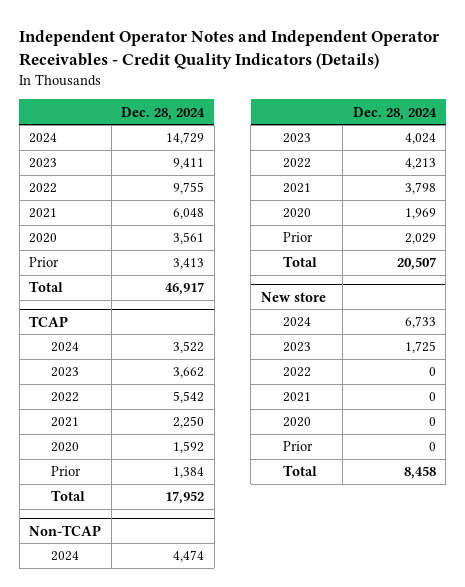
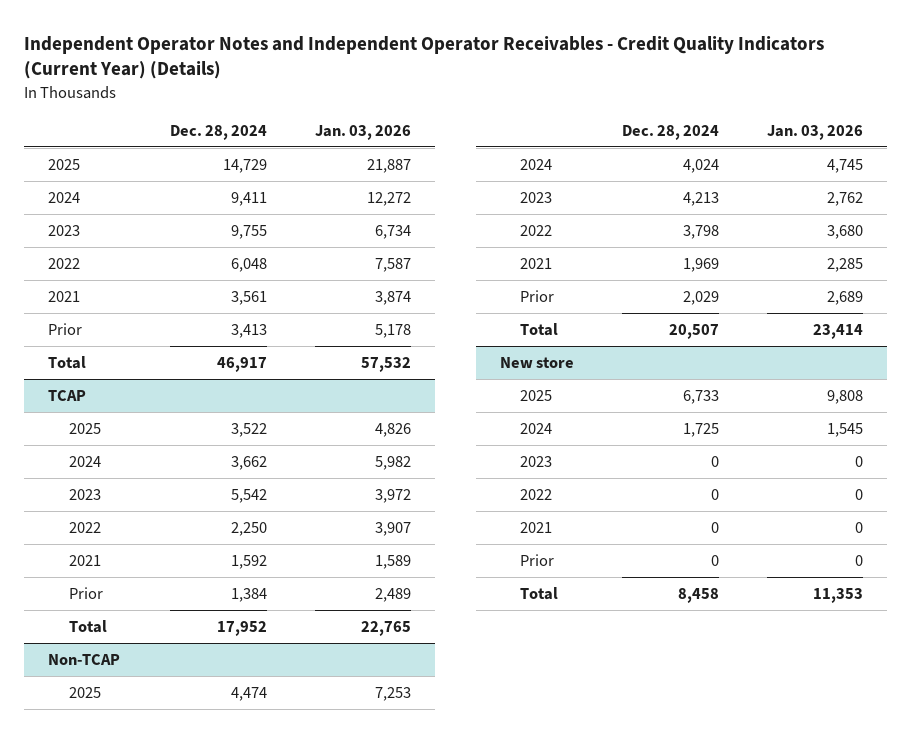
- Independent Operator Notes and Independent Operator Receivables - Credit Quality Indicators (Details)
+ Independent Operator Notes and Independent Operator Receivables - Credit Quality Indicators (Current Year) (Details)
- | Dec. 28, 2024
+ | Dec. 28, 2024 | Jan. 03, 2026
- 2024 | 14,729
- 2023 | 9,411
- 2022 | 9,755
- 2021 | 6,048
- 2020 | 3,561
+ 2025 | 14,729 | 21,887
+ 2024 | 9,411 | 12,272
+ 2023 | 9,755 | 6,734
+ 2022 | 6,048 | 7,587
+ 2021 | 3,561 | 3,874
@ TCAP
- 2024 | 3,522
- 2023 | 3,662
- 2022 | 5,542
- 2021 | 2,250
- 2020 | 1,592
+ 2025 | 3,522 | 4,826
+ 2024 | 3,662 | 5,982
+ 2023 | 5,542 | 3,972
+ 2022 | 2,250 | 3,907
+ 2021 | 1,592 | 1,589
@ Non-TCAP
- 2024 | 4,474
- 2023 | 4,024
- 2022 | 4,213
- 2021 | 3,798
- 2020 | 1,969
+ 2025 | 4,474 | 7,253
+ 2024 | 4,024 | 4,745
+ 2023 | 4,213 | 2,762
+ 2022 | 3,798 | 3,680
+ 2021 | 1,969 | 2,285
@ New store
- 2024 | 6,733
- 2023 | 1,725
+ 2025 | 6,733 | 9,808
+ 2024 | 1,725 | 1,545
+ 2023 | 0 | 0
- 2020 | 0

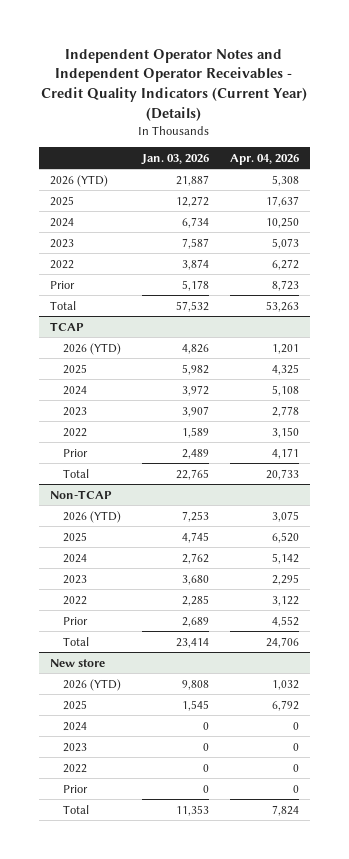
- | Dec. 28, 2024 | Jan. 03, 2026
+ | Jan. 03, 2026 | Apr. 04, 2026
- 2025 | 14,729 | 21,887
- 2024 | 9,411 | 12,272
- 2023 | 9,755 | 6,734
- 2022 | 6,048 | 7,587
- 2021 | 3,561 | 3,874
+ 2026 (YTD) | 21,887 | 5,308
+ 2025 | 12,272 | 17,637
+ 2024 | 6,734 | 10,250
+ 2023 | 7,587 | 5,073
+ 2022 | 3,874 | 6,272
@ TCAP
- 2025 | 3,522 | 4,826
- 2024 | 3,662 | 5,982
- 2023 | 5,542 | 3,972
- 2022 | 2,250 | 3,907
- 2021 | 1,592 | 1,589
+ 2026 (YTD) | 4,826 | 1,201
+ 2025 | 5,982 | 4,325
+ 2024 | 3,972 | 5,108
+ 2023 | 3,907 | 2,778
+ 2022 | 1,589 | 3,150
@ Non-TCAP
- 2025 | 4,474 | 7,253
- 2024 | 4,024 | 4,745
- 2023 | 4,213 | 2,762
- 2022 | 3,798 | 3,680
- 2021 | 1,969 | 2,285
+ 2026 (YTD) | 7,253 | 3,075
+ 2025 | 4,745 | 6,520
+ 2024 | 2,762 | 5,142
+ 2023 | 3,680 | 2,295
+ 2022 | 2,285 | 3,122
@ New store
- 2025 | 6,733 | 9,808
- 2024 | 1,725 | 1,545
+ 2026 (YTD) | 9,808 | 1,032
+ 2025 | 1,545 | 6,792
+ 2024 | 0 | 0
- 2021 | 0 | 0

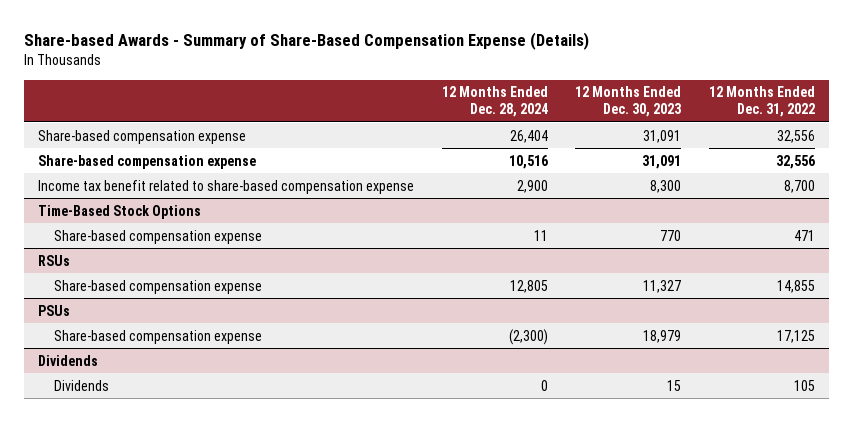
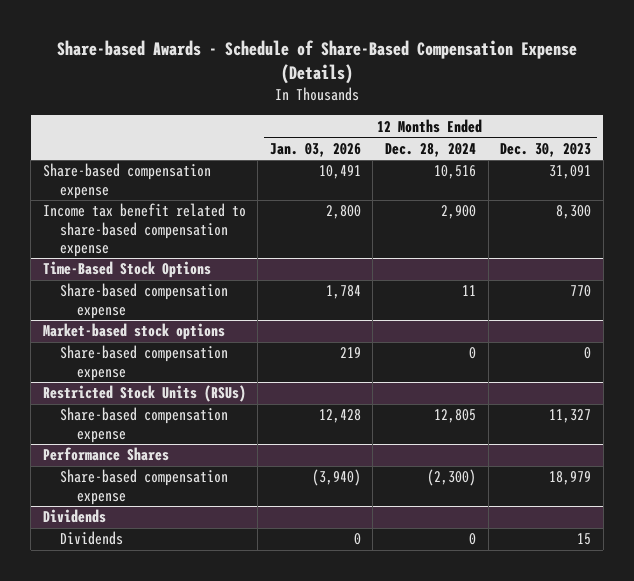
- Share-based Awards - Summary of Share-Based Compensation Expense (Details)
+ Share-based Awards - Schedule of Share-Based Compensation Expense (Details)
- | 12 Months Ended Dec. 28, 2024 | 12 Months Ended Dec. 30, 2023 | 12 Months Ended Dec. 31, 2022
+ | 12 Months Ended Jan. 03, 2026 | 12 Months Ended Dec. 28, 2024 | 12 Months Ended Dec. 30, 2023
- Share-based compensation expense | 26,404 | 31,091 | 32,556
- RSUs
+ Market-based stock options
+ Share-based compensation expense | 219 | 0 | 0
+ Restricted Stock Units (RSUs)
- PSUs
+ Performance Shares

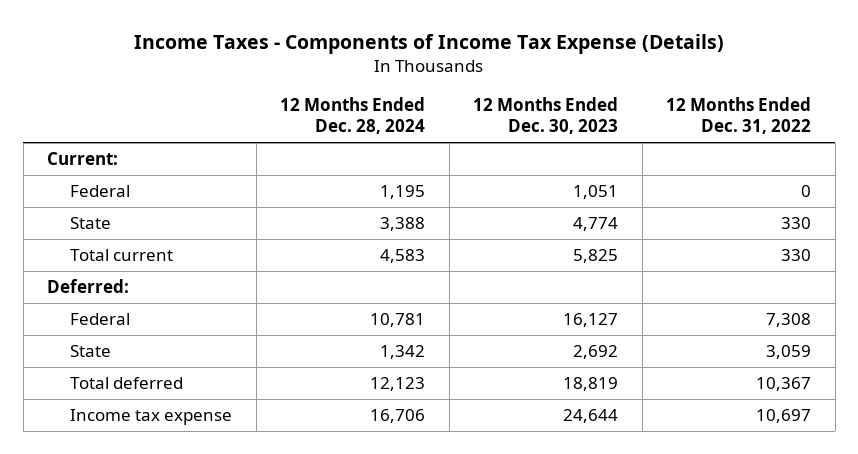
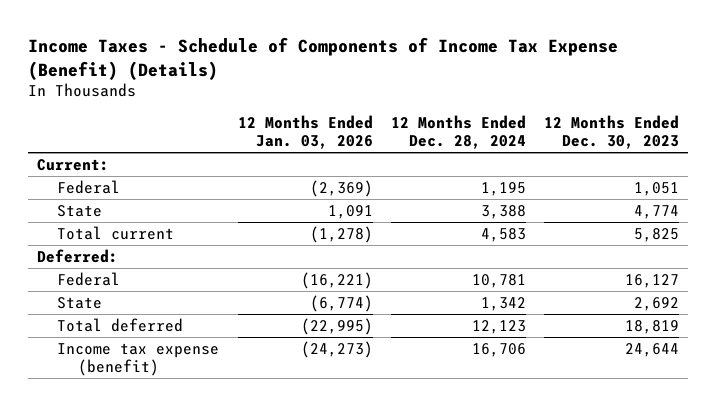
- Income Taxes - Components of Income Tax Expense (Details)
+ Income Taxes - Schedule of Components of Income Tax Expense (Benefit) (Details)
- | 12 Months Ended Dec. 28, 2024 | 12 Months Ended Dec. 30, 2023 | 12 Months Ended Dec. 31, 2022
+ | 12 Months Ended Jan. 03, 2026 | 12 Months Ended Dec. 28, 2024 | 12 Months Ended Dec. 30, 2023
- Income tax expense | 16,706 | 24,644 | 10,697
+ Income tax expense (benefit) | (24,273) | 16,706 | 24,644

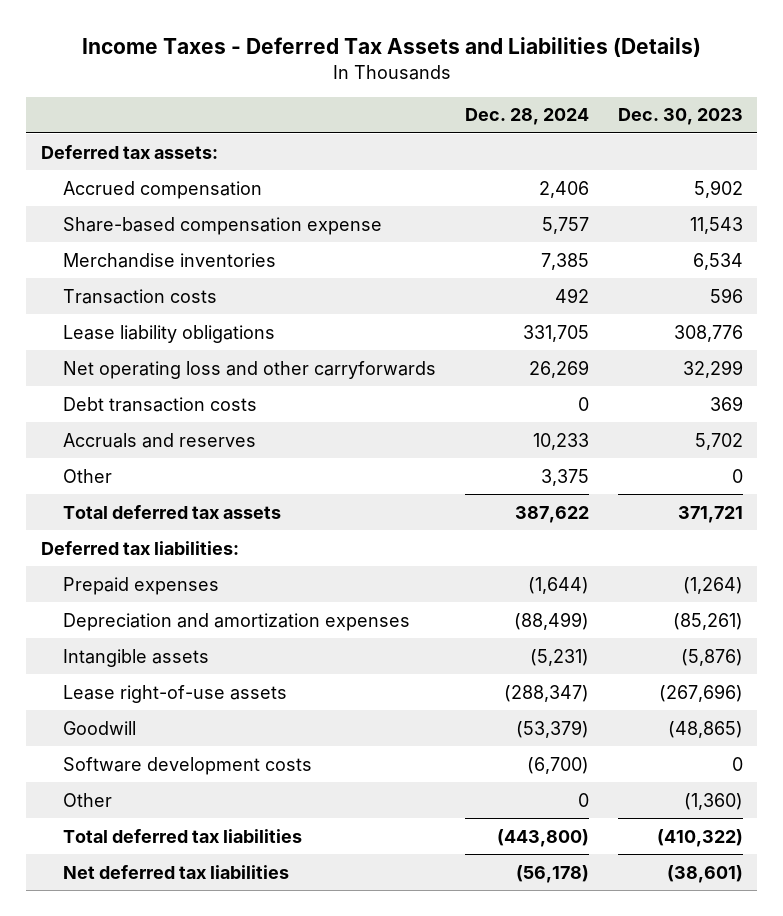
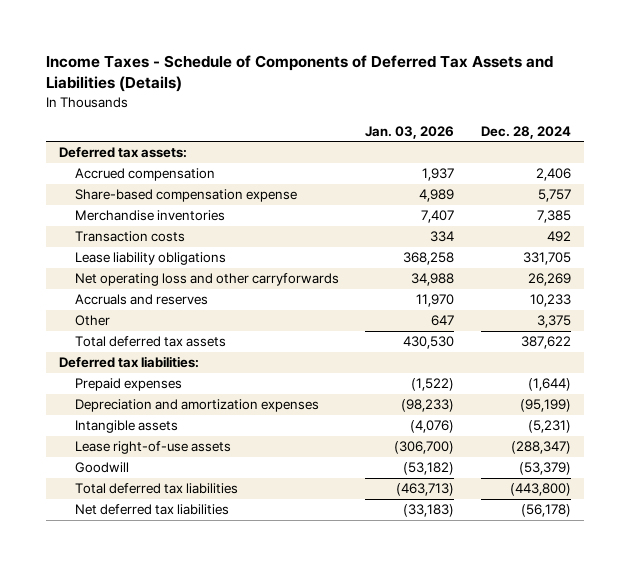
- Income Taxes - Deferred Tax Assets and Liabilities (Details)
+ Income Taxes - Schedule of Components of Deferred Tax Assets and Liabilities (Details)
- | Dec. 28, 2024 | Dec. 30, 2023
+ | Jan. 03, 2026 | Dec. 28, 2024
- Debt transaction costs | 0 | 369
- Depreciation and amortization expenses | (88,499) | (85,261)
+ Depreciation and amortization expenses | (98,233) | (95,199)
- Software development costs | (6,700) | 0
- Other | 0 | (1,360)

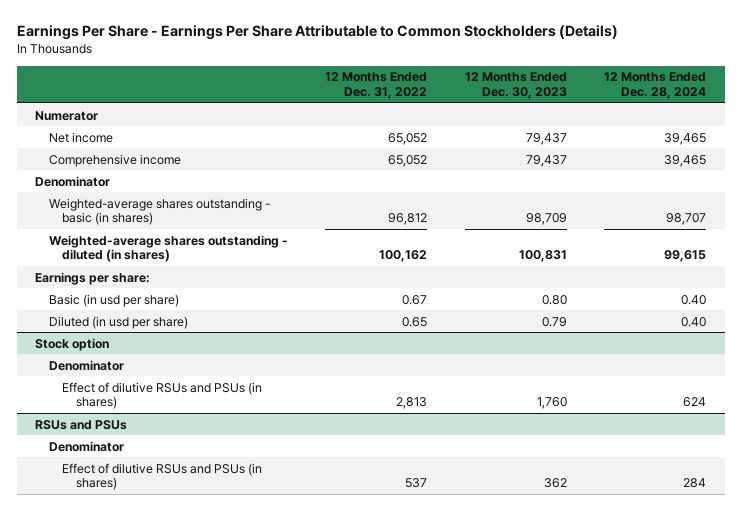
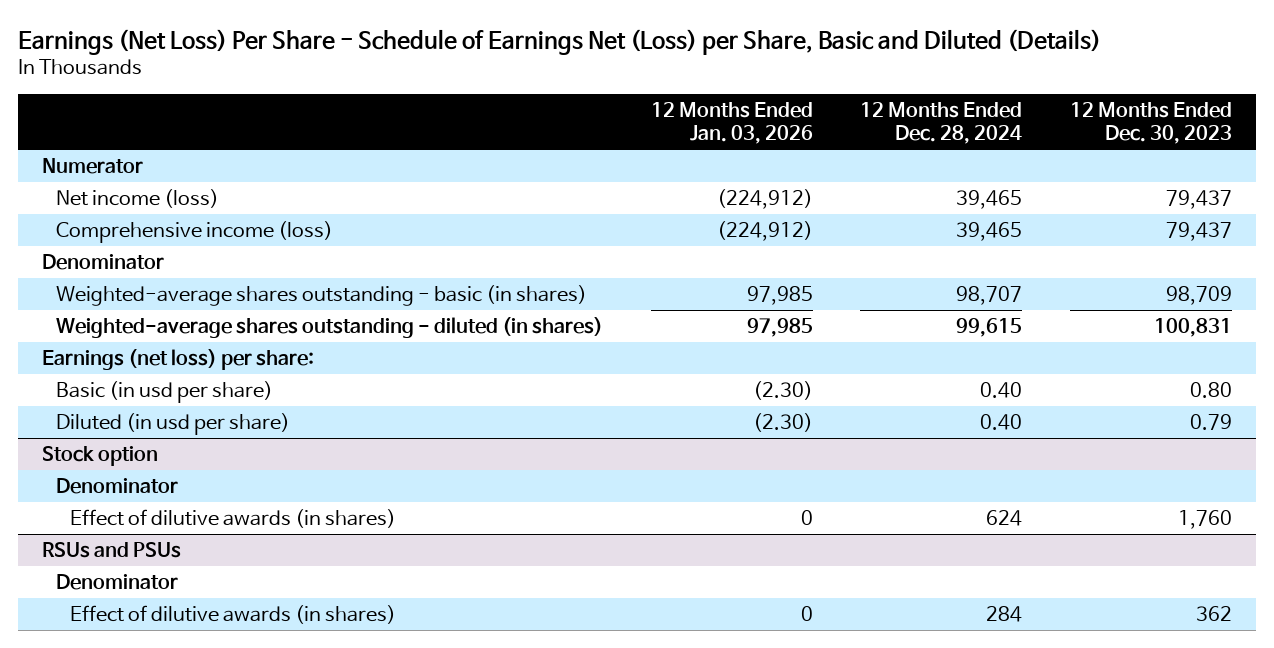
- Earnings Per Share - Earnings Per Share Attributable to Common Stockholders (Details)
+ Earnings (Net Loss) Per Share - Schedule of Earnings Net (Loss) per Share, Basic and Diluted (Details)
- | 12 Months Ended Dec. 31, 2022 | 12 Months Ended Dec. 30, 2023 | 12 Months Ended Dec. 28, 2024
+ | 12 Months Ended Jan. 03, 2026 | 12 Months Ended Dec. 28, 2024 | 12 Months Ended Dec. 30, 2023
- Net income | 65,052 | 79,437 | 39,465
- Comprehensive income | 65,052 | 79,437 | 39,465
+ Net income (loss) | (224,912) | 39,465 | 79,437
+ Comprehensive income (loss) | (224,912) | 39,465 | 79,437
- Earnings per share:
+ Earnings (net loss) per share:
@ Stock option
- Effect of dilutive RSUs and PSUs (in shares) | 2,813 | 1,760 | 624
+ Effect of dilutive awards (in shares) | 0 | 624 | 1,760
@ RSUs and PSUs
- Effect of dilutive RSUs and PSUs (in shares) | 537 | 362 | 284
+ Effect of dilutive awards (in shares) | 0 | 284 | 362

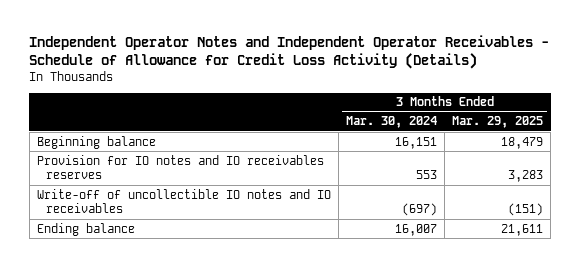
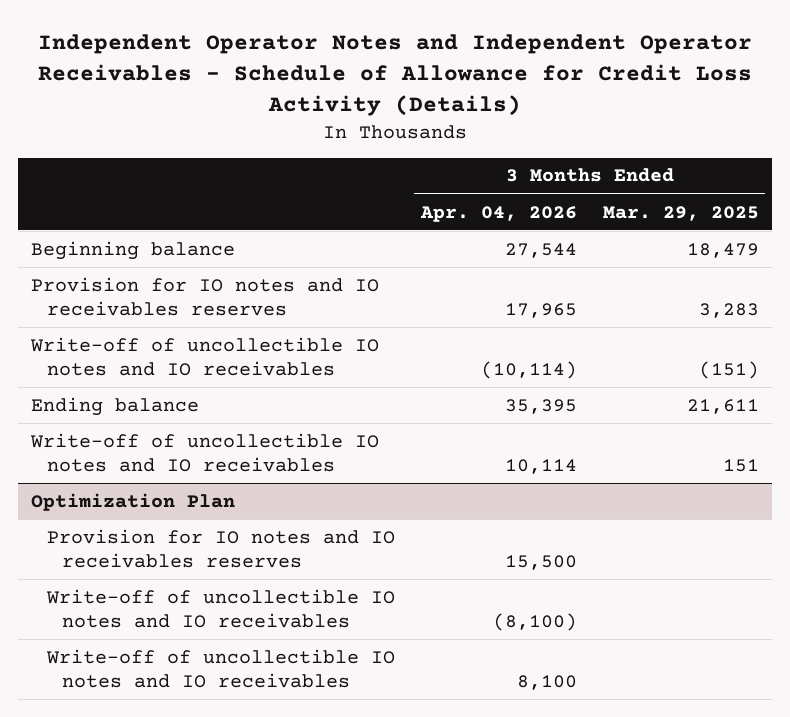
- | 3 Months Ended Mar. 30, 2024 | 3 Months Ended Mar. 29, 2025
+ | 3 Months Ended Apr. 04, 2026 | 3 Months Ended Mar. 29, 2025
+ Write-off of uncollectible IO notes and IO receivables | 10,114 | 151
+ Optimization Plan
+ Provision for IO notes and IO receivables reserves | 15,500 |
+ Write-off of uncollectible IO notes and IO receivables | (8,100) |
+ Write-off of uncollectible IO notes and IO receivables | 8,100 |

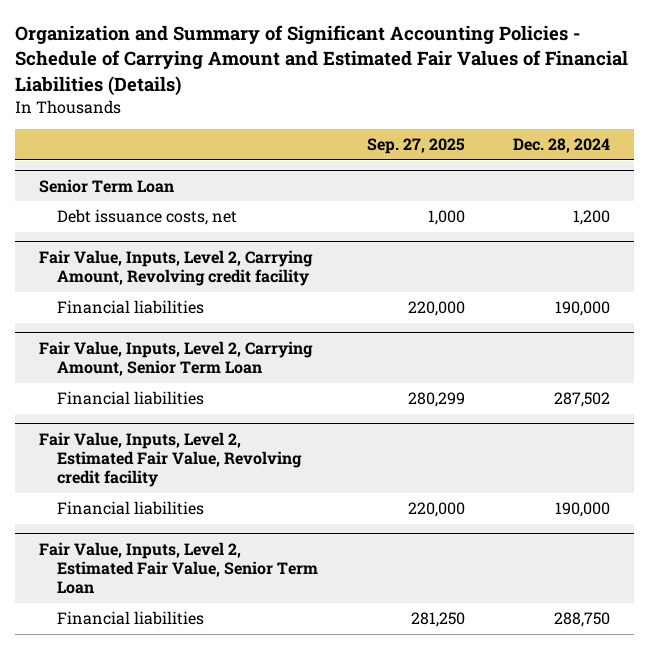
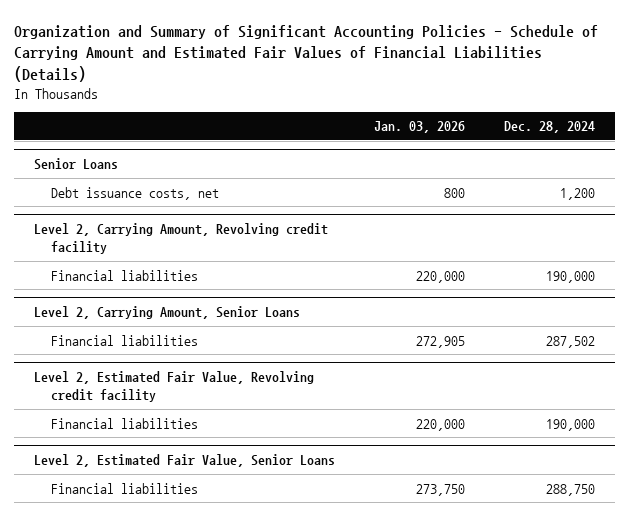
- | Sep. 27, 2025 | Dec. 28, 2024
+ | Jan. 03, 2026 | Dec. 28, 2024
- Senior Term Loan
+ Senior Loans
- Fair Value, Inputs, Level 2, Carrying Amount, Revolving credit facility
+ Level 2, Carrying Amount, Revolving credit facility
- Fair Value, Inputs, Level 2, Carrying Amount, Senior Term Loan
+ Level 2, Carrying Amount, Senior Loans
- Fair Value, Inputs, Level 2, Estimated Fair Value, Revolving credit facility
+ Level 2, Estimated Fair Value, Revolving credit facility
- Fair Value, Inputs, Level 2, Estimated Fair Value, Senior Term Loan
+ Level 2, Estimated Fair Value, Senior Loans

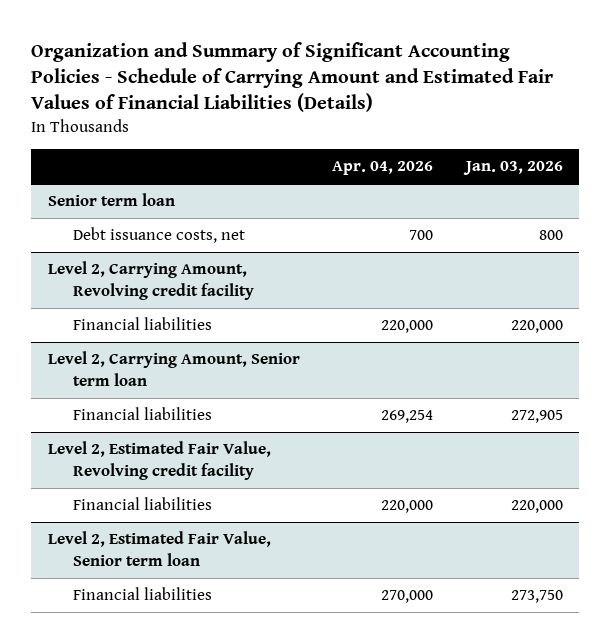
- | Jan. 03, 2026 | Dec. 28, 2024
+ | Apr. 04, 2026 | Jan. 03, 2026
- Senior Loans
+ Senior term loan
- Level 2, Carrying Amount, Senior Loans
+ Level 2, Carrying Amount, Senior term loan
- Level 2, Estimated Fair Value, Senior Loans
+ Level 2, Estimated Fair Value, Senior term loan

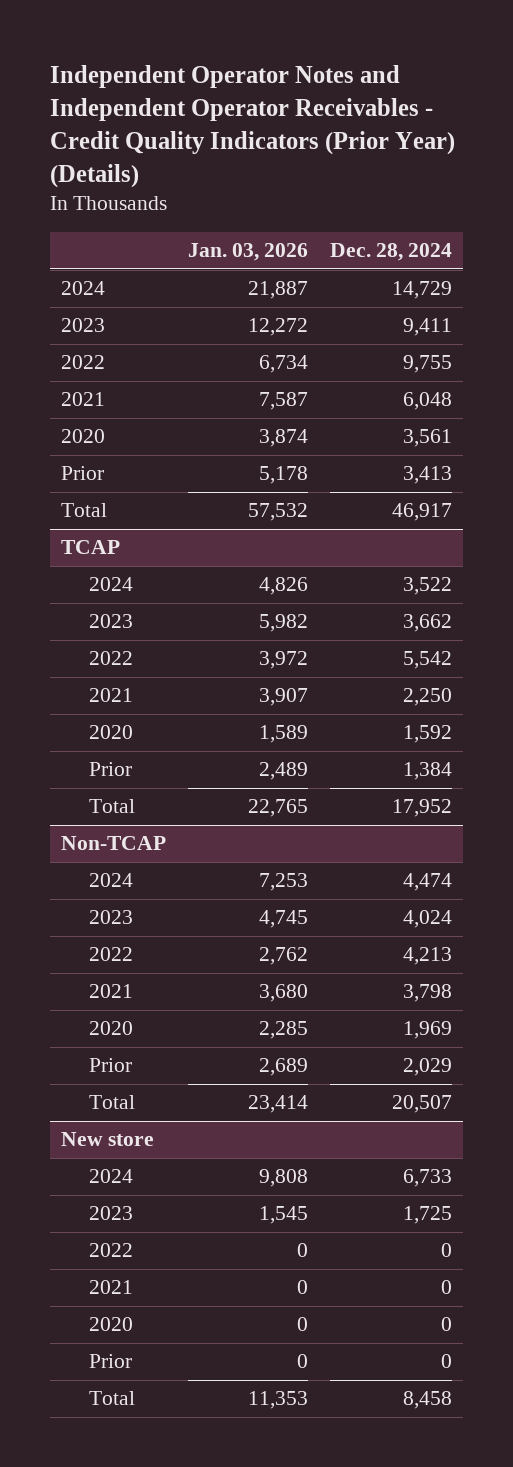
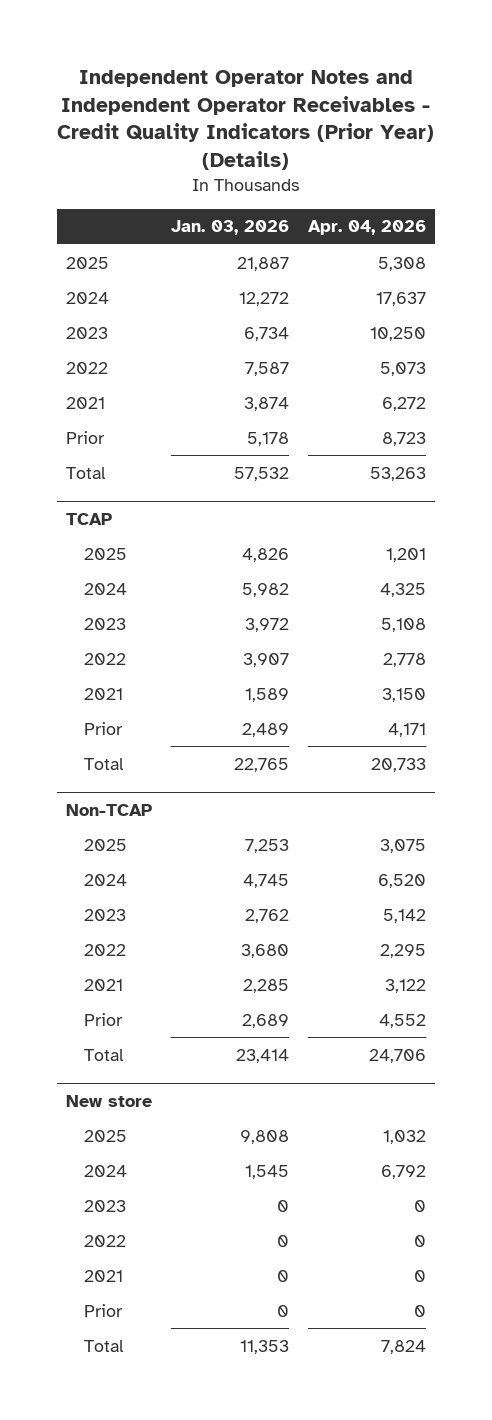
- | Jan. 03, 2026 | Dec. 28, 2024
+ | Jan. 03, 2026 | Apr. 04, 2026
- 2024 | 21,887 | 14,729
- 2023 | 12,272 | 9,411
- 2022 | 6,734 | 9,755
- 2021 | 7,587 | 6,048
- 2020 | 3,874 | 3,561
+ 2025 | 21,887 | 5,308
+ 2024 | 12,272 | 17,637
+ 2023 | 6,734 | 10,250
+ 2022 | 7,587 | 5,073
+ 2021 | 3,874 | 6,272
@ TCAP
- 2024 | 4,826 | 3,522
- 2023 | 5,982 | 3,662
- 2022 | 3,972 | 5,542
- 2021 | 3,907 | 2,250
- 2020 | 1,589 | 1,592
+ 2025 | 4,826 | 1,201
+ 2024 | 5,982 | 4,325
+ 2023 | 3,972 | 5,108
+ 2022 | 3,907 | 2,778
+ 2021 | 1,589 | 3,150
@ Non-TCAP
- 2024 | 7,253 | 4,474
- 2023 | 4,745 | 4,024
- 2022 | 2,762 | 4,213
- 2021 | 3,680 | 3,798
- 2020 | 2,285 | 1,969
+ 2025 | 7,253 | 3,075
+ 2024 | 4,745 | 6,520
+ 2023 | 2,762 | 5,142
+ 2022 | 3,680 | 2,295
+ 2021 | 2,285 | 3,122
@ New store
- 2024 | 9,808 | 6,733
- 2023 | 1,545 | 1,725
+ 2025 | 9,808 | 1,032
+ 2024 | 1,545 | 6,792
+ 2023 | 0 | 0
- 2020 | 0 | 0

